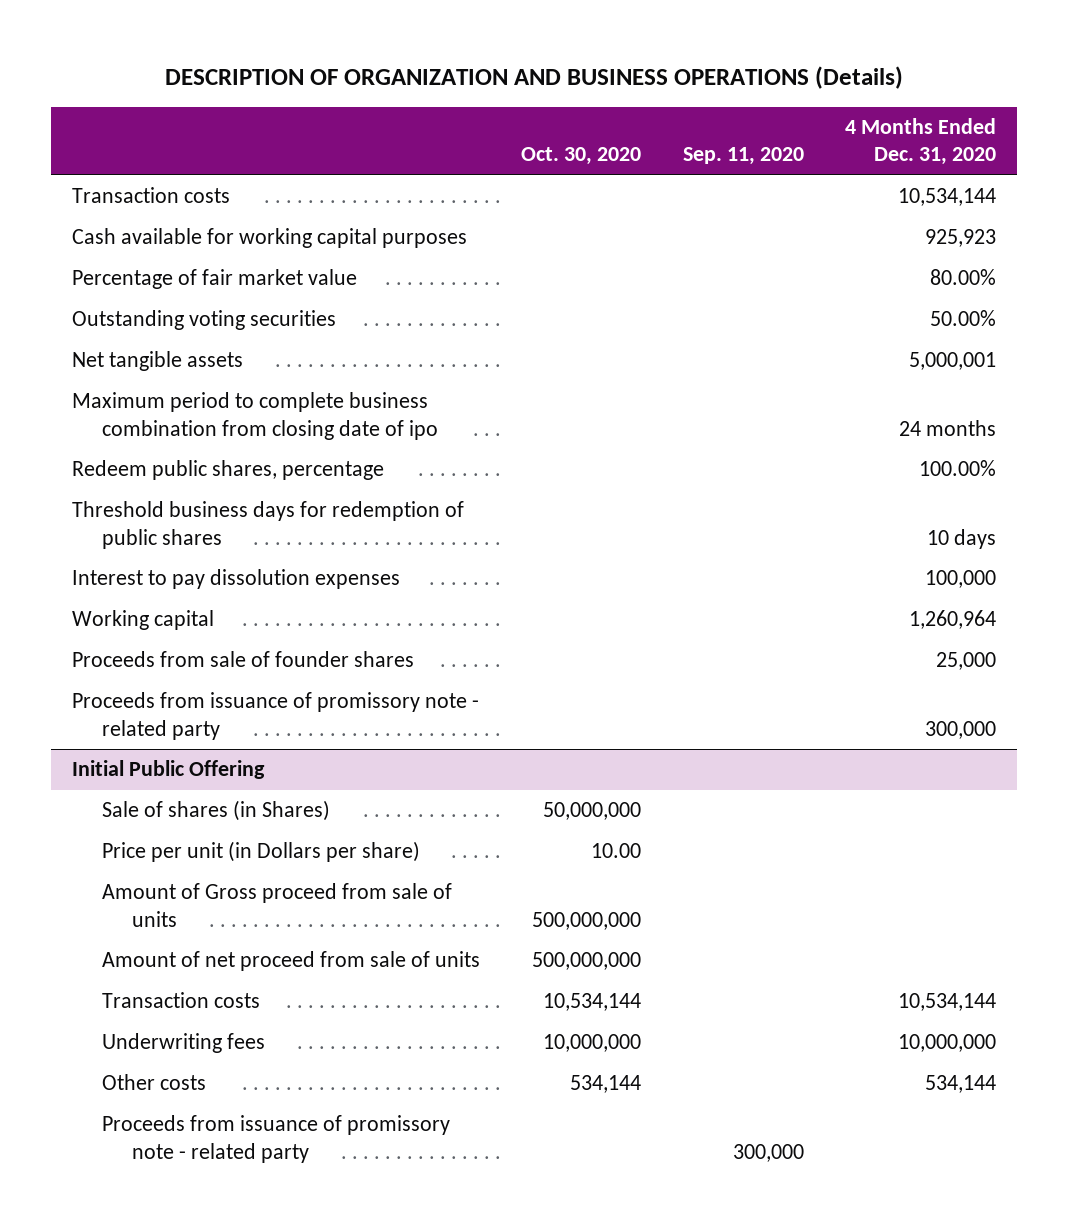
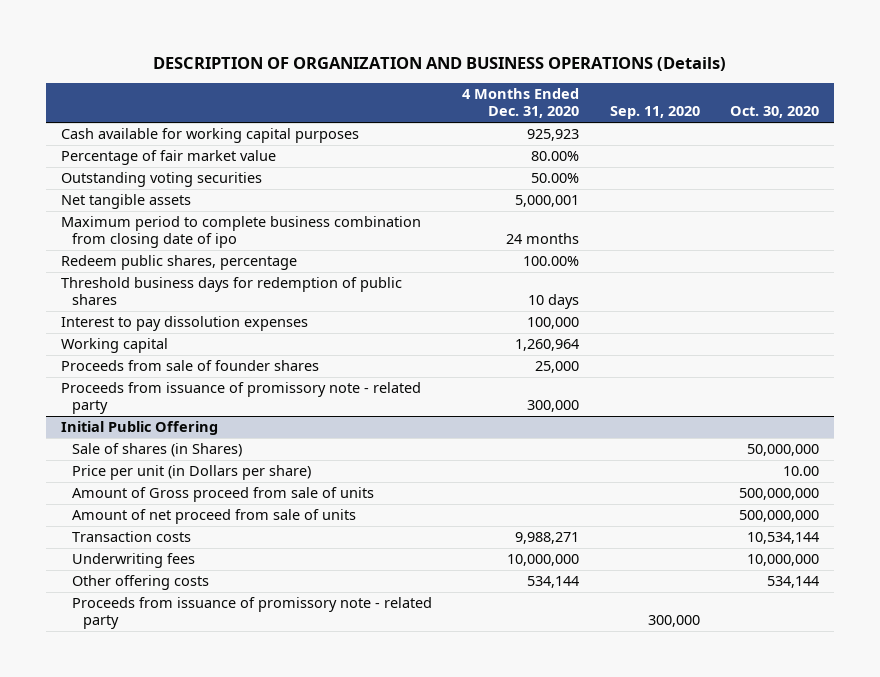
- | Oct. 30, 2020 | Sep. 11, 2020 | 4 Months Ended Dec. 31, 2020
+ | 4 Months Ended Dec. 31, 2020 | Sep. 11, 2020 | Oct. 30, 2020
- Transaction costs | | | 10,534,144
@ Initial Public Offering
- Transaction costs | 10,534,144 | | 10,534,144
+ Transaction costs | 9,988,271 | | 10,534,144
- Other costs | 534,144 | | 534,144
+ Other offering costs | 534,144 | | 534,144

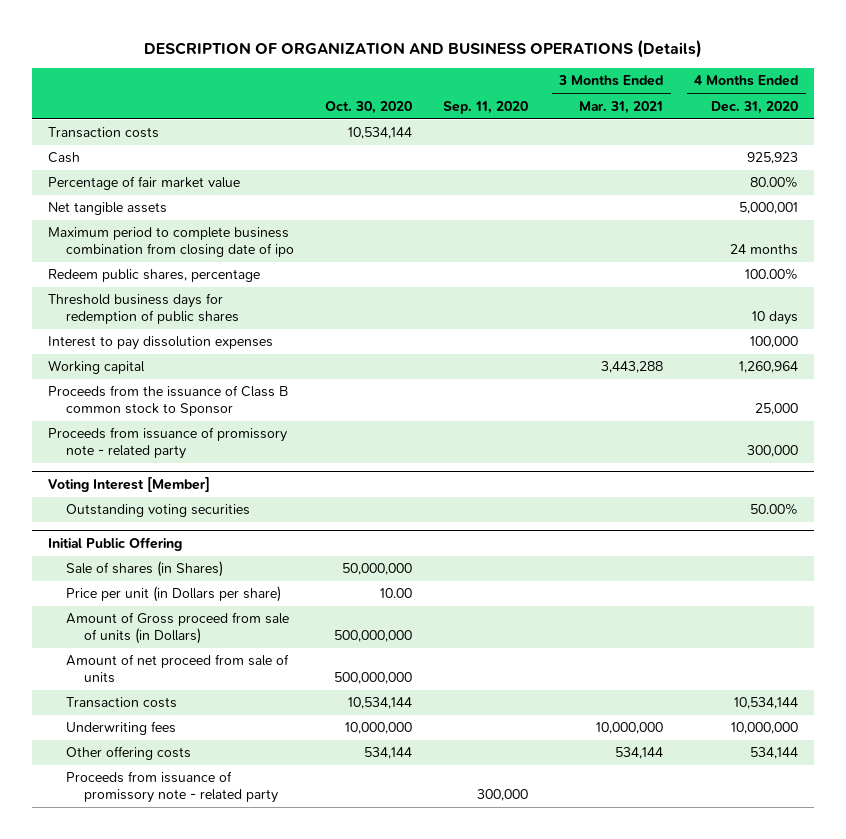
- | 4 Months Ended Dec. 31, 2020 | Sep. 11, 2020 | Oct. 30, 2020
+ | Oct. 30, 2020 | Sep. 11, 2020 | 3 Months Ended Mar. 31, 2021 | 4 Months Ended Dec. 31, 2020
- Cash available for working capital purposes | 925,923 | |
+ Transaction costs | 10,534,144 | | |
+ Cash | | | | 925,923
- Outstanding voting securities | 50.00% | |
- Proceeds from sale of founder shares | 25,000 | |
+ Proceeds from the issuance of Class B common stock to Sponsor | | | | 25,000
+ Voting Interest [Member]
+ Outstanding voting securities | | | | 50.00%
@ Initial Public Offering
- Amount of Gross proceed from sale of units | | | 500,000,000
+ Amount of Gross proceed from sale of units (in Dollars) | 500,000,000 | | |
- Transaction costs | 9,988,271 | | 10,534,144
+ Transaction costs | 10,534,144 | | | 10,534,144

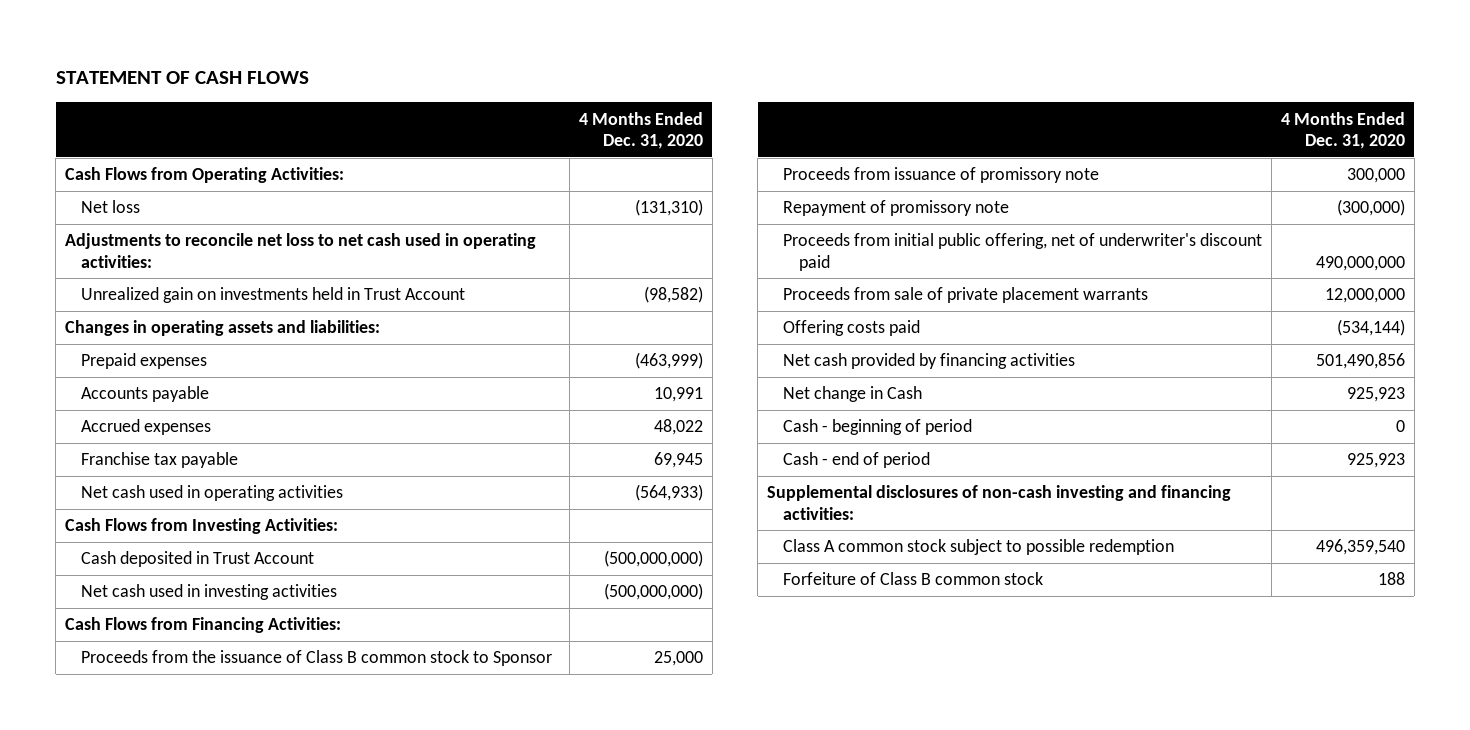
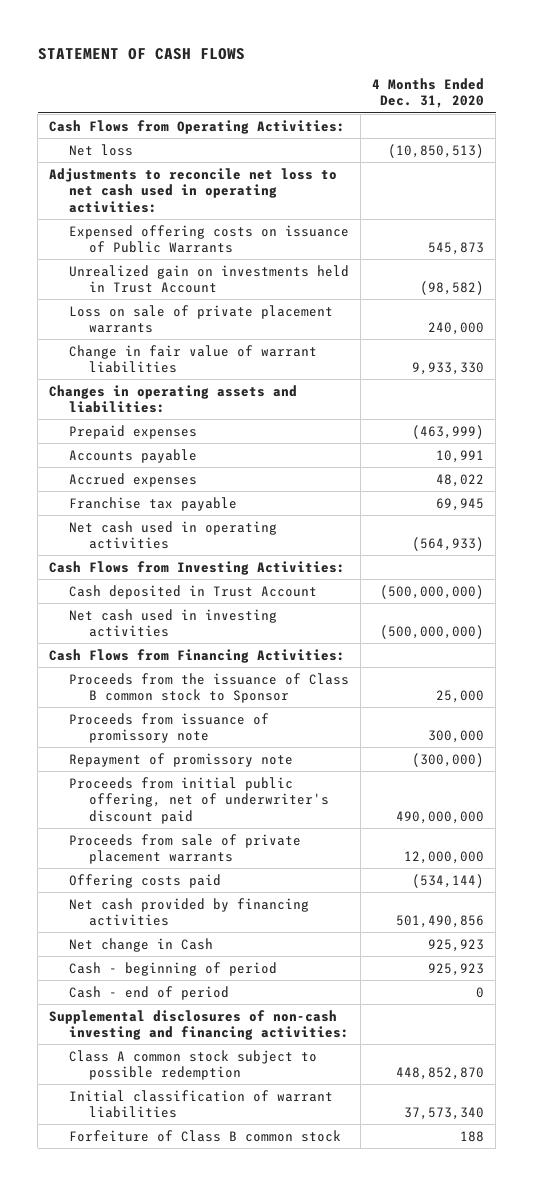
- Net loss | (131,310)
+ Net loss | (10,850,513)
+ Expensed offering costs on issuance of Public Warrants | 545,873
+ Loss on sale of private placement warrants | 240,000
+ Change in fair value of warrant liabilities | 9,933,330
- Cash - beginning of period | 0
- Cash - end of period | 925,923
+ Cash - beginning of period | 925,923
+ Cash - end of period | 0
- Class A common stock subject to possible redemption | 496,359,540
+ Class A common stock subject to possible redemption | 448,852,870
+ Initial classification of warrant liabilities | 37,573,340

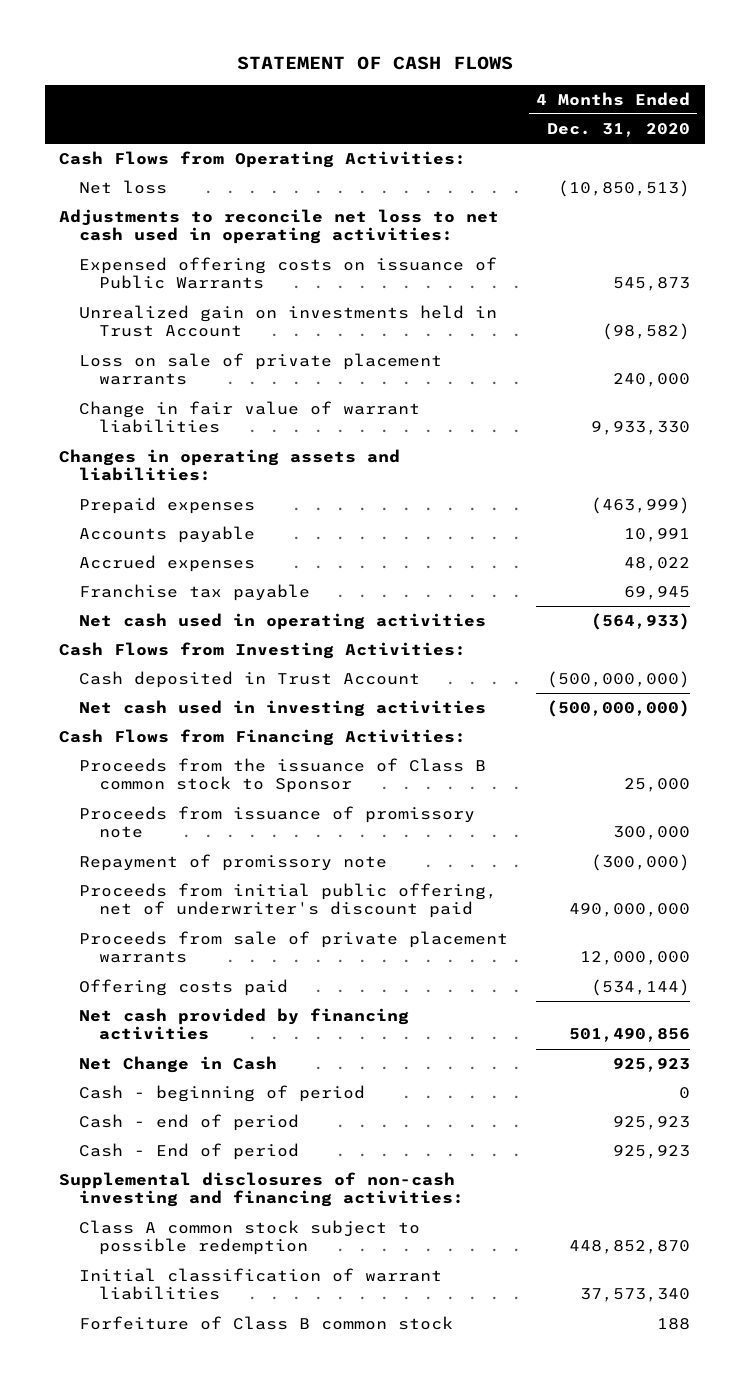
- Net change in Cash | 925,923
- Cash - beginning of period | 925,923
- Cash - end of period | 0
+ Net Change in Cash | 925,923
+ Cash - beginning of period | 0
+ Cash - end of period | 925,923
+ Cash - End of period | 925,923

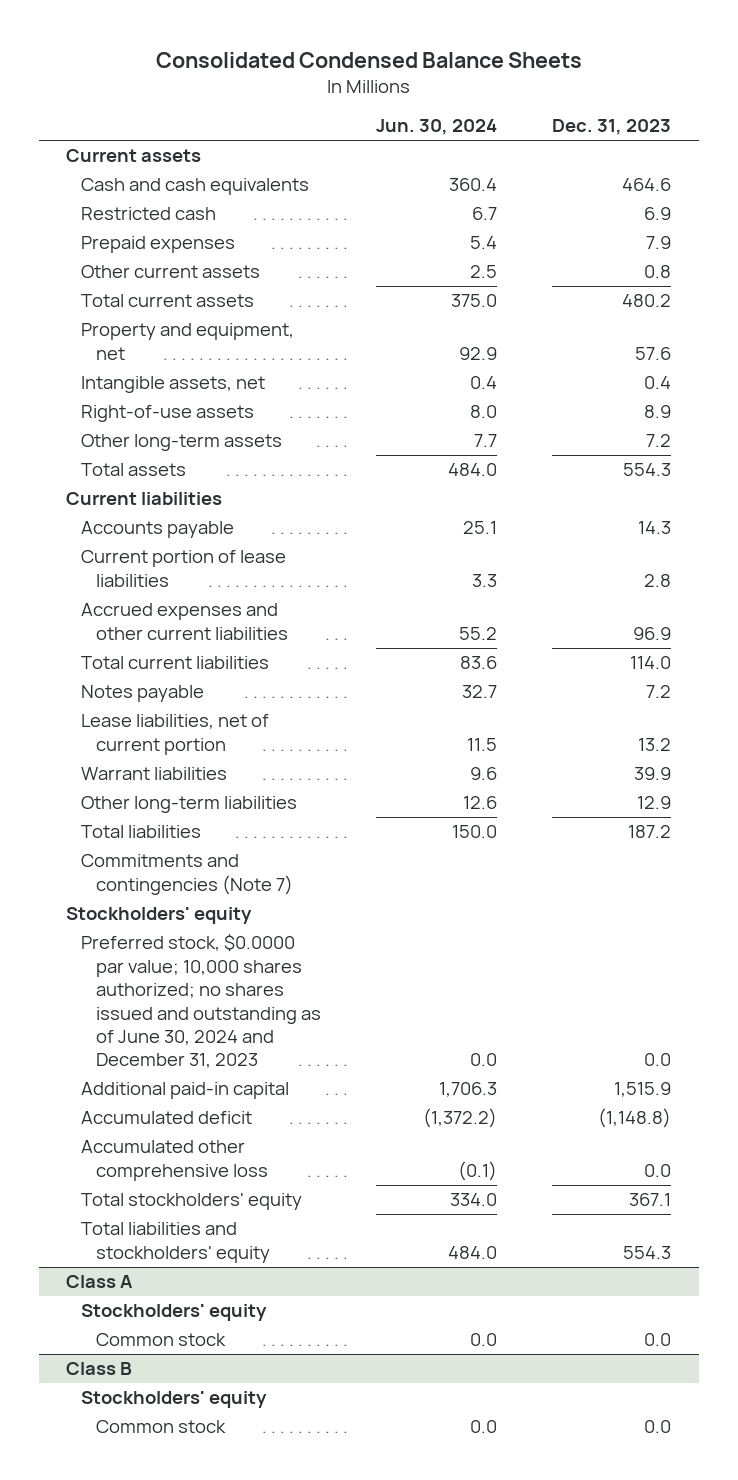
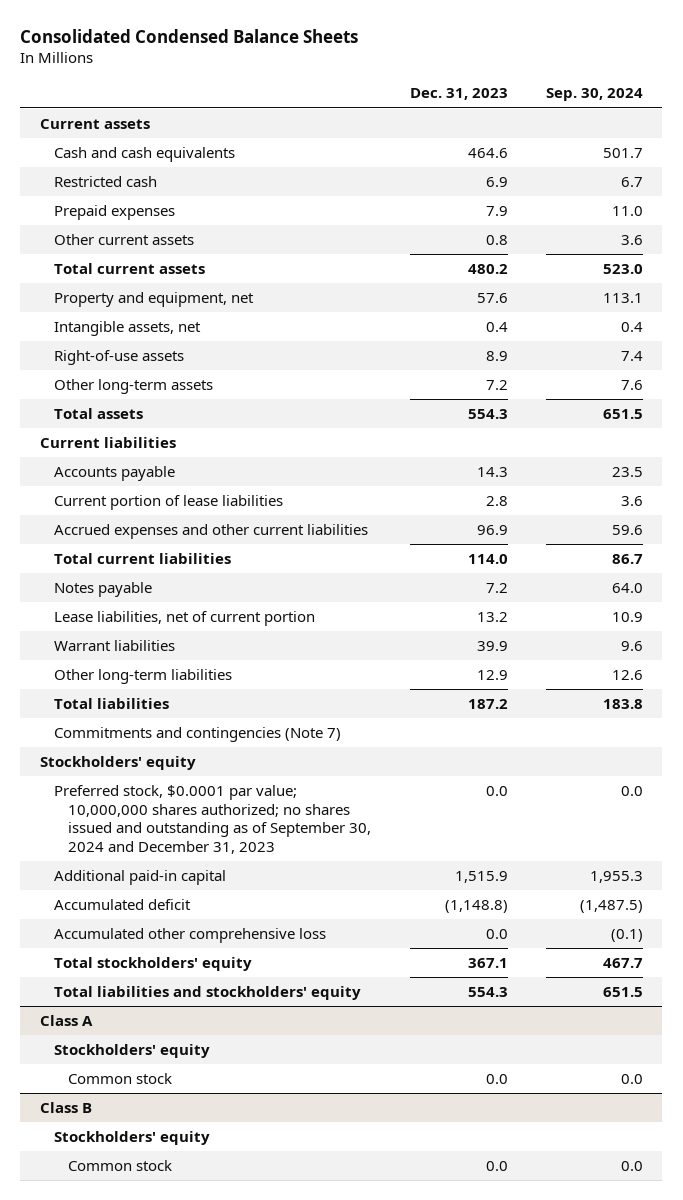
- | Jun. 30, 2024 | Dec. 31, 2023
+ | Dec. 31, 2023 | Sep. 30, 2024
- Preferred stock, $0.0000 par value; 10,000 shares authorized; no shares issued and outstanding as of June 30, 2024 and December 31, 2023 | 0.0 | 0.0
+ Preferred stock, $0.0001 par value; 10,000,000 shares authorized; no shares issued and outstanding as of September 30, 2024 and December 31, 2023 | 0.0 | 0.0

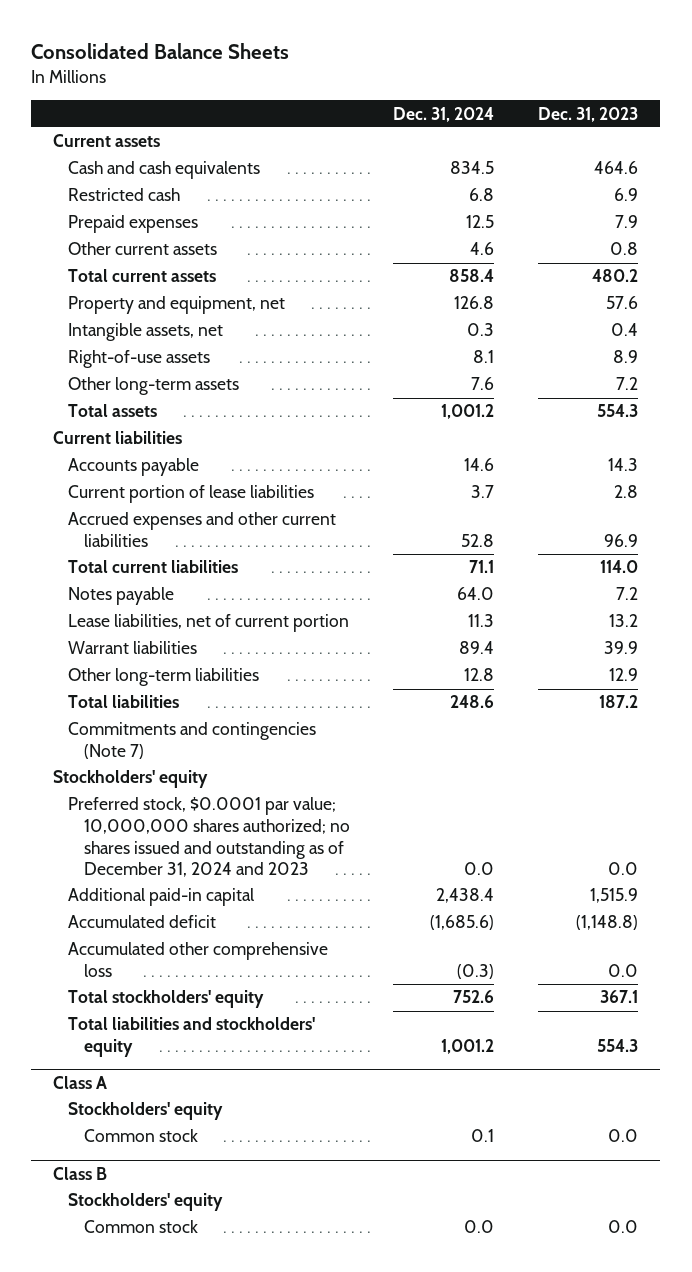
- Consolidated Condensed Balance Sheets
+ Consolidated Balance Sheets
- | Dec. 31, 2023 | Sep. 30, 2024
+ | Dec. 31, 2024 | Dec. 31, 2023
- Preferred stock, $0.0001 par value; 10,000,000 shares authorized; no shares issued and outstanding as of September 30, 2024 and December 31, 2023 | 0.0 | 0.0
+ Preferred stock, $0.0001 par value; 10,000,000 shares authorized; no shares issued and outstanding as of December 31, 2024 and 2023 | 0.0 | 0.0

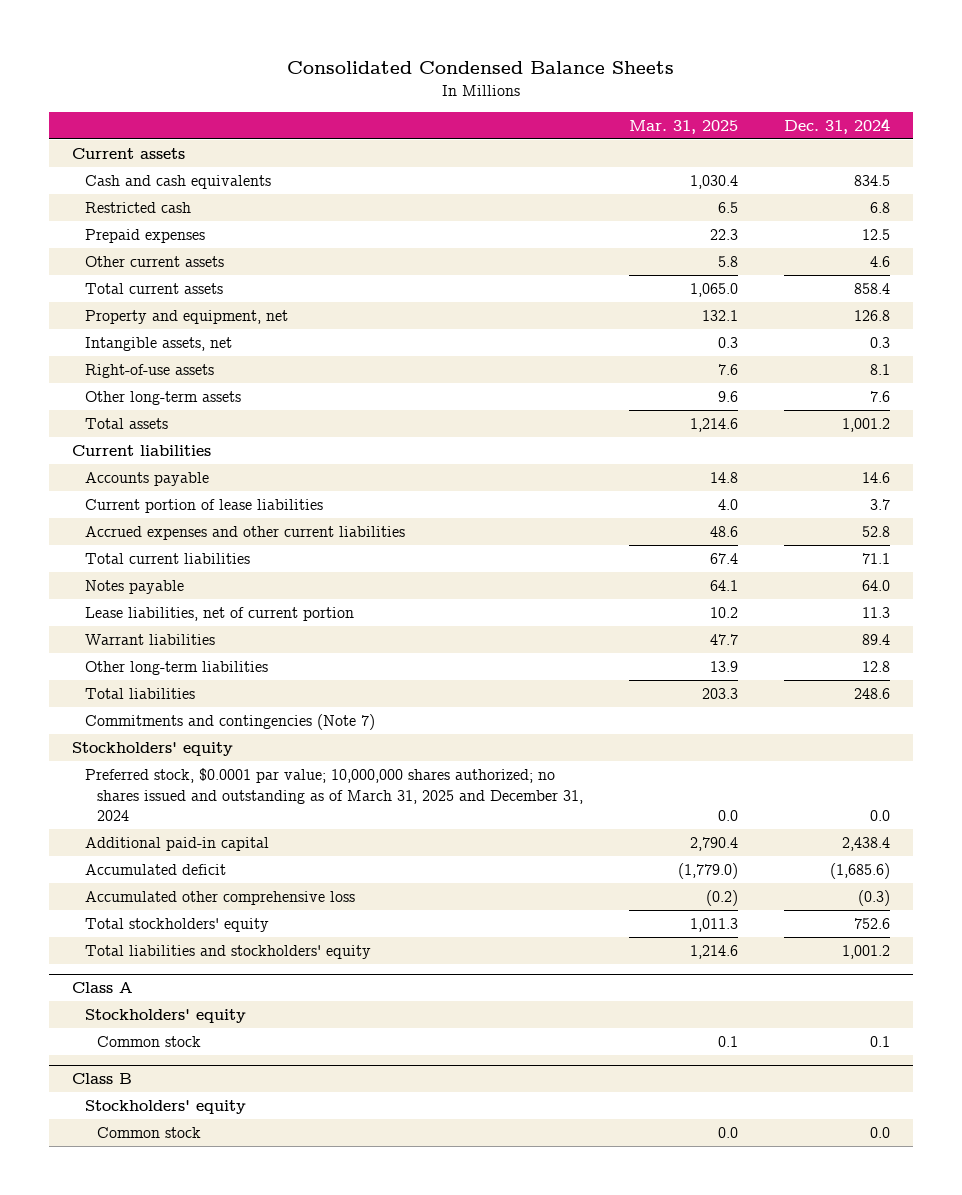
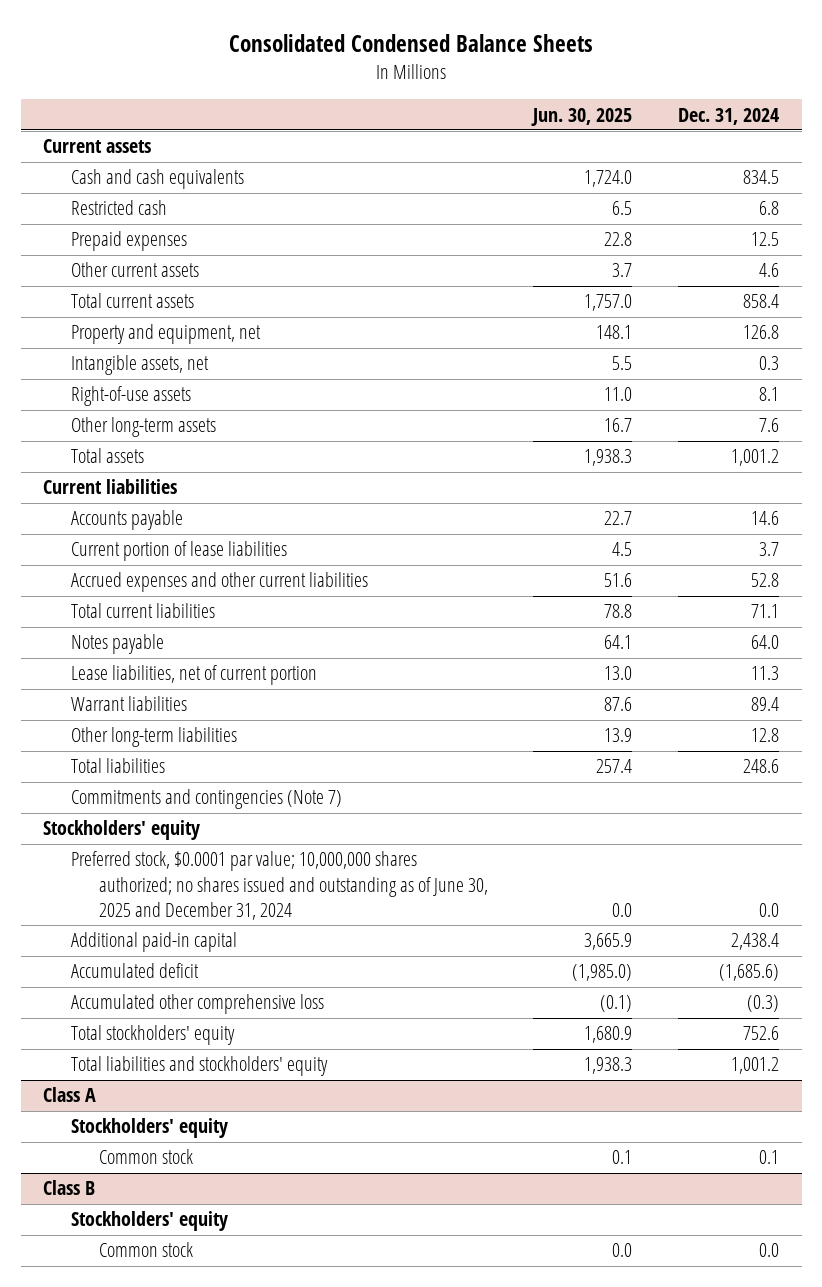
- | Mar. 31, 2025 | Dec. 31, 2024
+ | Jun. 30, 2025 | Dec. 31, 2024
- Preferred stock, $0.0001 par value; 10,000,000 shares authorized; no shares issued and outstanding as of March 31, 2025 and December 31, 2024 | 0.0 | 0.0
+ Preferred stock, $0.0001 par value; 10,000,000 shares authorized; no shares issued and outstanding as of June 30, 2025 and December 31, 2024 | 0.0 | 0.0

